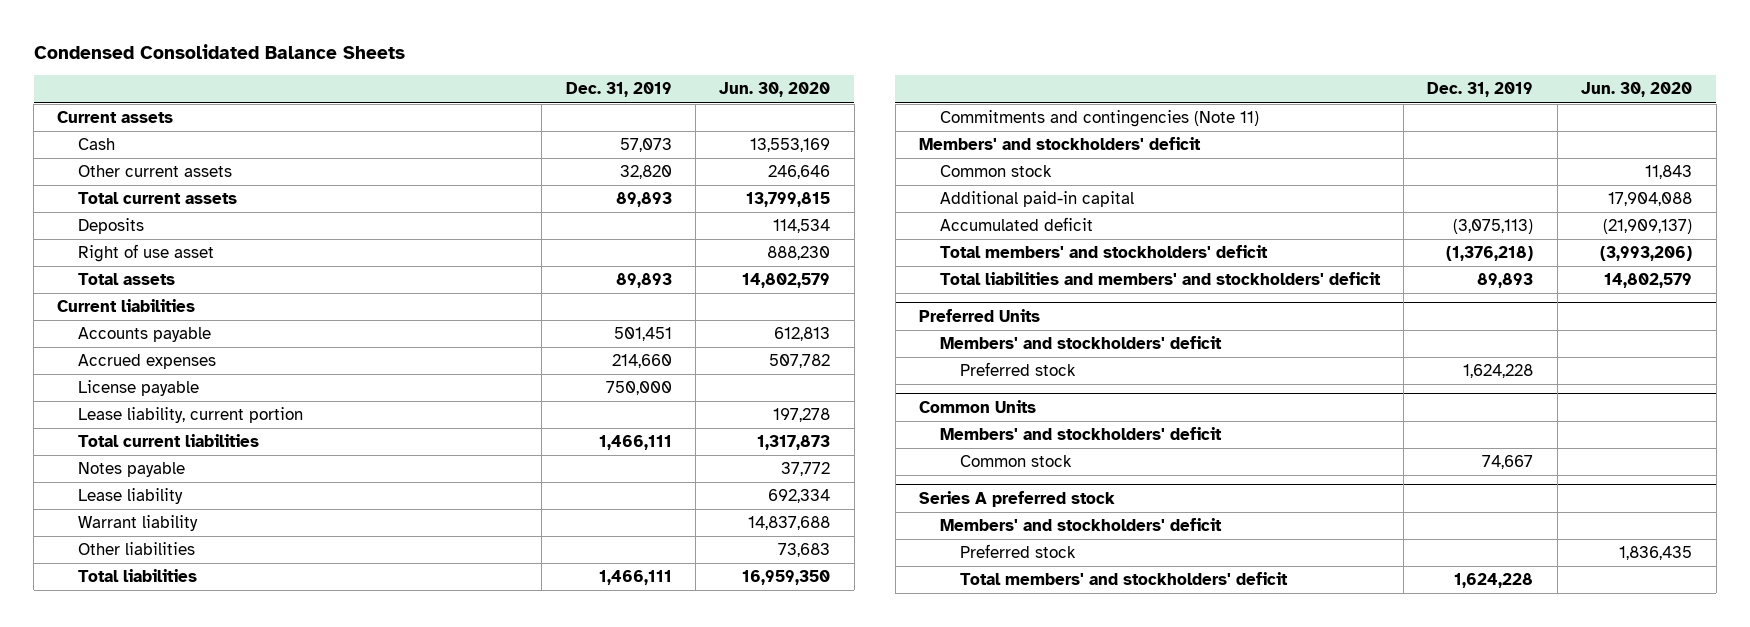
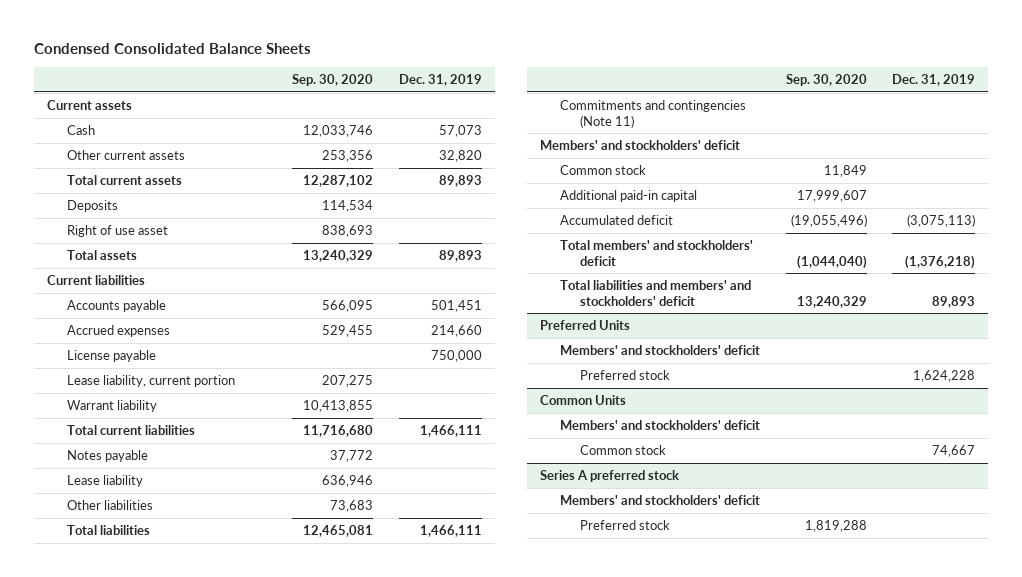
- | Dec. 31, 2019 | Jun. 30, 2020
+ | Sep. 30, 2020 | Dec. 31, 2019
moved up: Warrant liability | 10,413,855 |
@ Series A preferred stock
- Total members' and stockholders' deficit | 1,624,228 |

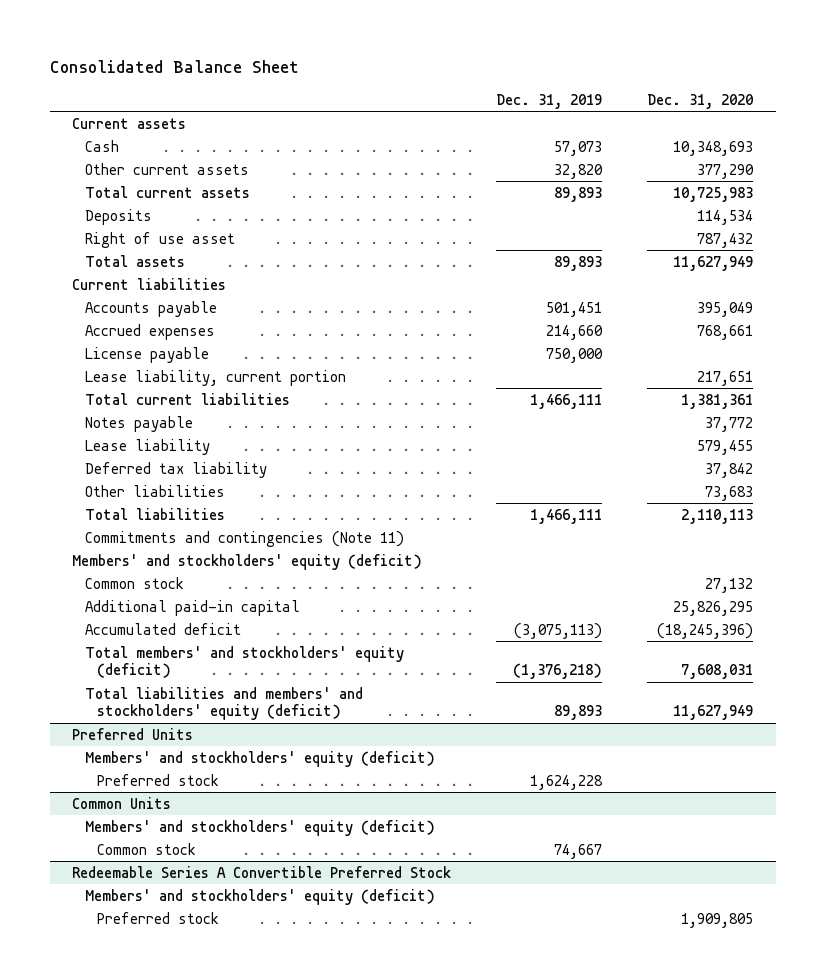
- Condensed Consolidated Balance Sheets
+ Consolidated Balance Sheet
- | Sep. 30, 2020 | Dec. 31, 2019
+ | Dec. 31, 2019 | Dec. 31, 2020
- Warrant liability | 10,413,855 |
+ Deferred tax liability | | 37,842
- Members' and stockholders' deficit
+ Members' and stockholders' equity (deficit)
- Total members' and stockholders' deficit | (1,044,040) | (1,376,218)
- Total liabilities and members' and stockholders' deficit | 13,240,329 | 89,893
+ Total members' and stockholders' equity (deficit) | (1,376,218) | 7,608,031
+ Total liabilities and members' and stockholders' equity (deficit) | 89,893 | 11,627,949
@ Preferred Units
- Members' and stockholders' deficit
+ Members' and stockholders' equity (deficit)
@ Common Units
- Members' and stockholders' deficit
+ Members' and stockholders' equity (deficit)
- Series A preferred stock
- Members' and stockholders' deficit
- Preferred stock | 1,819,288 |
+ Redeemable Series A Convertible Preferred Stock
+ Members' and stockholders' equity (deficit)
+ Preferred stock | | 1,909,805

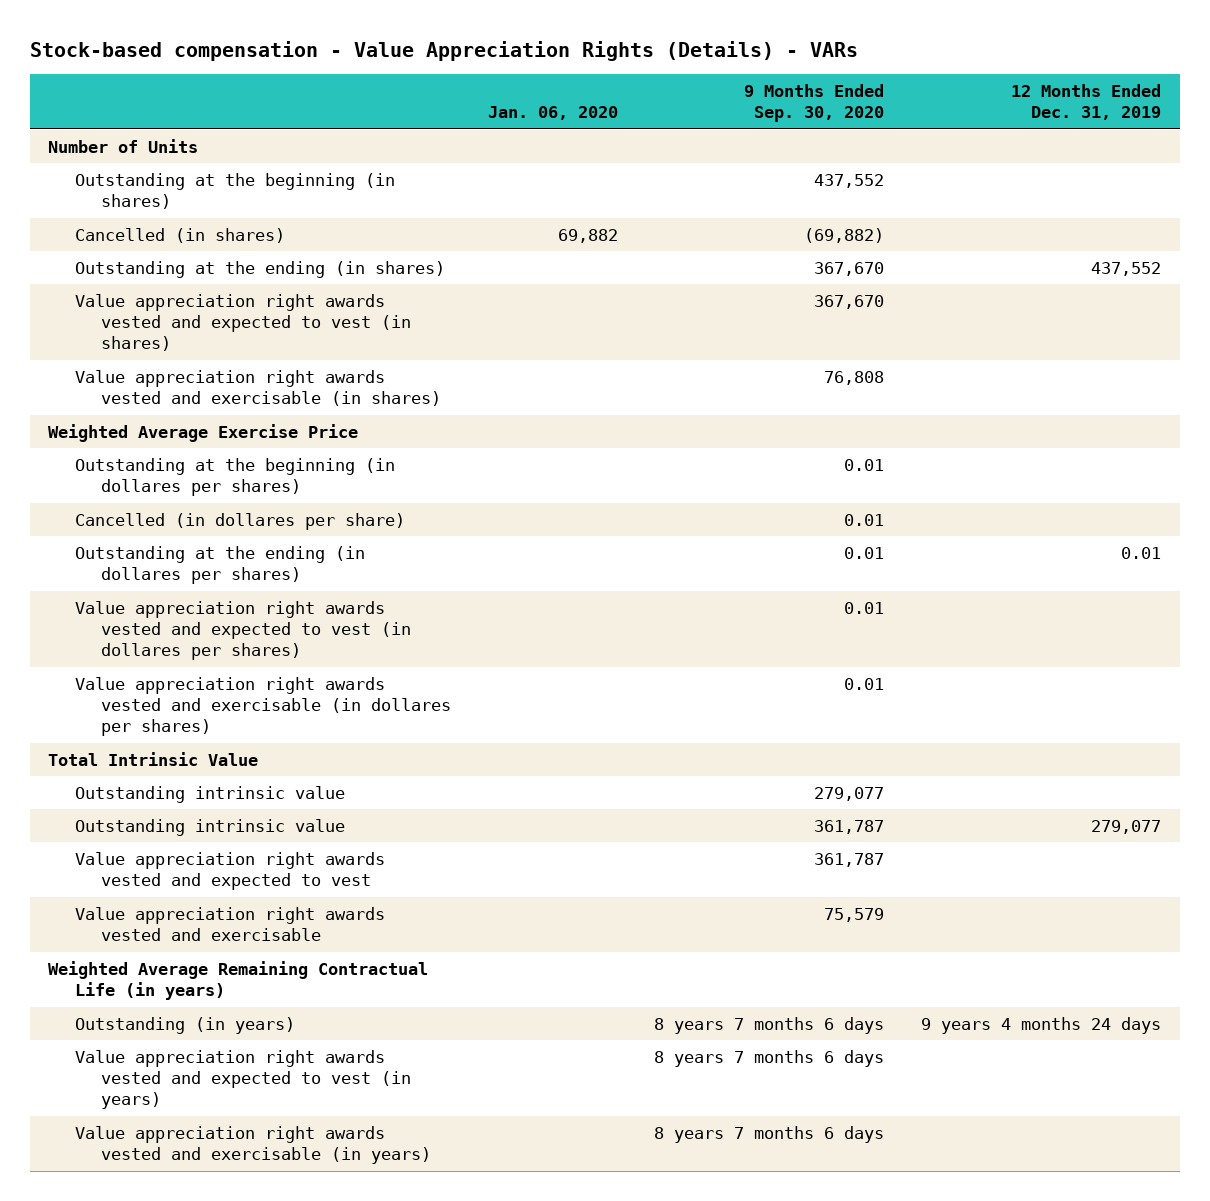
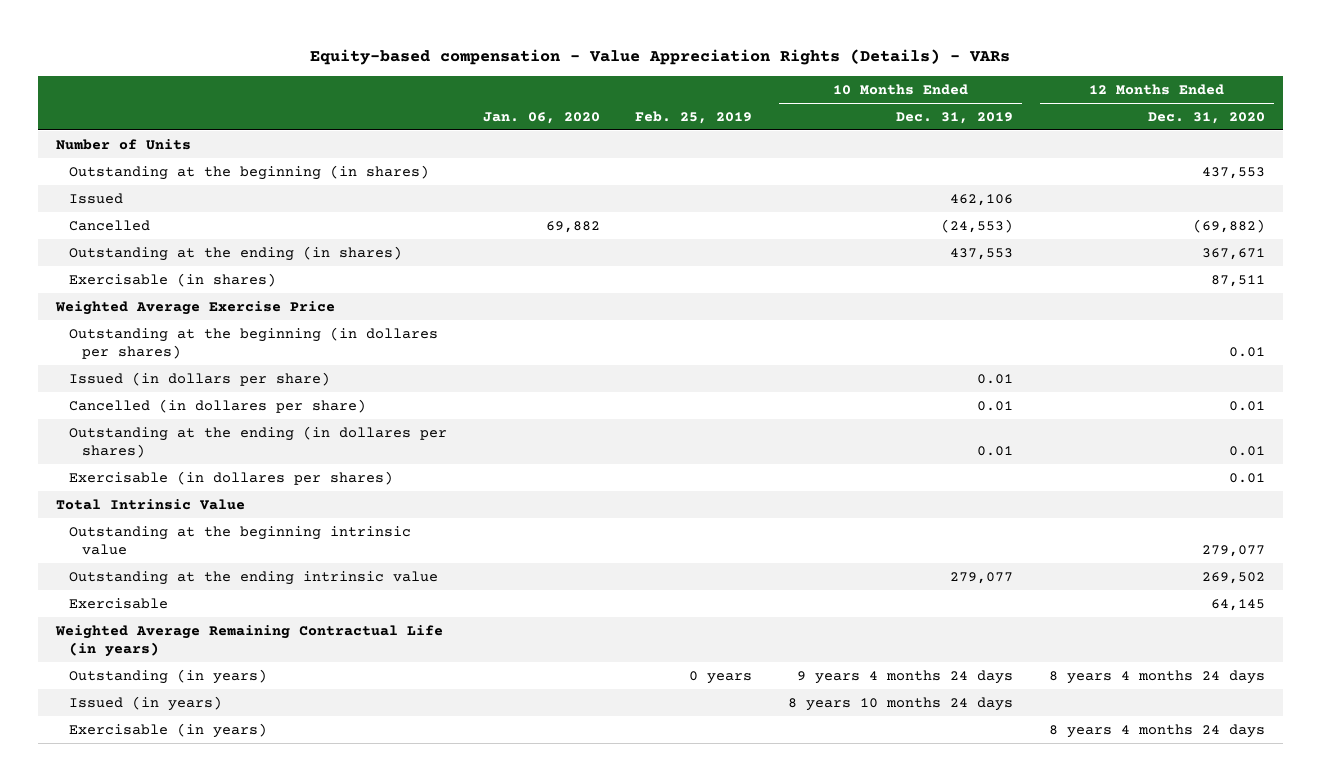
- Stock-based compensation - Value Appreciation Rights (Details) - VARs
+ Equity-based compensation - Value Appreciation Rights (Details) - VARs
- | Jan. 06, 2020 | 9 Months Ended Sep. 30, 2020 | 12 Months Ended Dec. 31, 2019
+ | Jan. 06, 2020 | Feb. 25, 2019 | 10 Months Ended Dec. 31, 2019 | 12 Months Ended Dec. 31, 2020
- Cancelled (in shares) | 69,882 | (69,882) |
+ Issued | | | 462,106 |
+ Cancelled | 69,882 | | (24,553) | (69,882)
- Value appreciation right awards vested and expected to vest (in shares) | | 367,670 |
- Value appreciation right awards vested and exercisable (in shares) | | 76,808 |
+ Exercisable (in shares) | | | | 87,511
+ Issued (in dollars per share) | | | 0.01 |
- Value appreciation right awards vested and expected to vest (in dollares per shares) | | 0.01 |
- Value appreciation right awards vested and exercisable (in dollares per shares) | | 0.01 |
+ Exercisable (in dollares per shares) | | | | 0.01
- Outstanding intrinsic value | | 279,077 |
- Outstanding intrinsic value | | 361,787 | 279,077
- Value appreciation right awards vested and expected to vest | | 361,787 |
- Value appreciation right awards vested and exercisable | | 75,579 |
+ Outstanding at the beginning intrinsic value | | | | 279,077
+ Outstanding at the ending intrinsic value | | | 279,077 | 269,502
+ Exercisable | | | | 64,145
- Value appreciation right awards vested and expected to vest (in years) | | 8 years 7 months 6 days |
- Value appreciation right awards vested and exercisable (in years) | | 8 years 7 months 6 days |
+ Issued (in years) | | | 8 years 10 months 24 days |
+ Exercisable (in years) | | | | 8 years 4 months 24 days

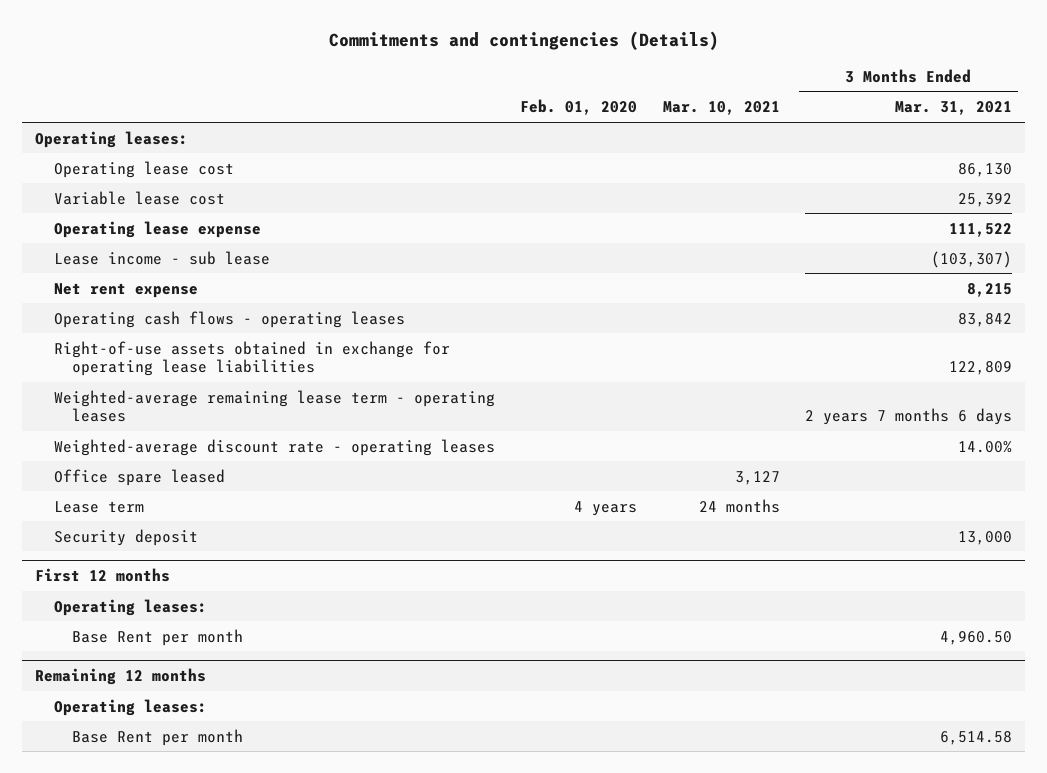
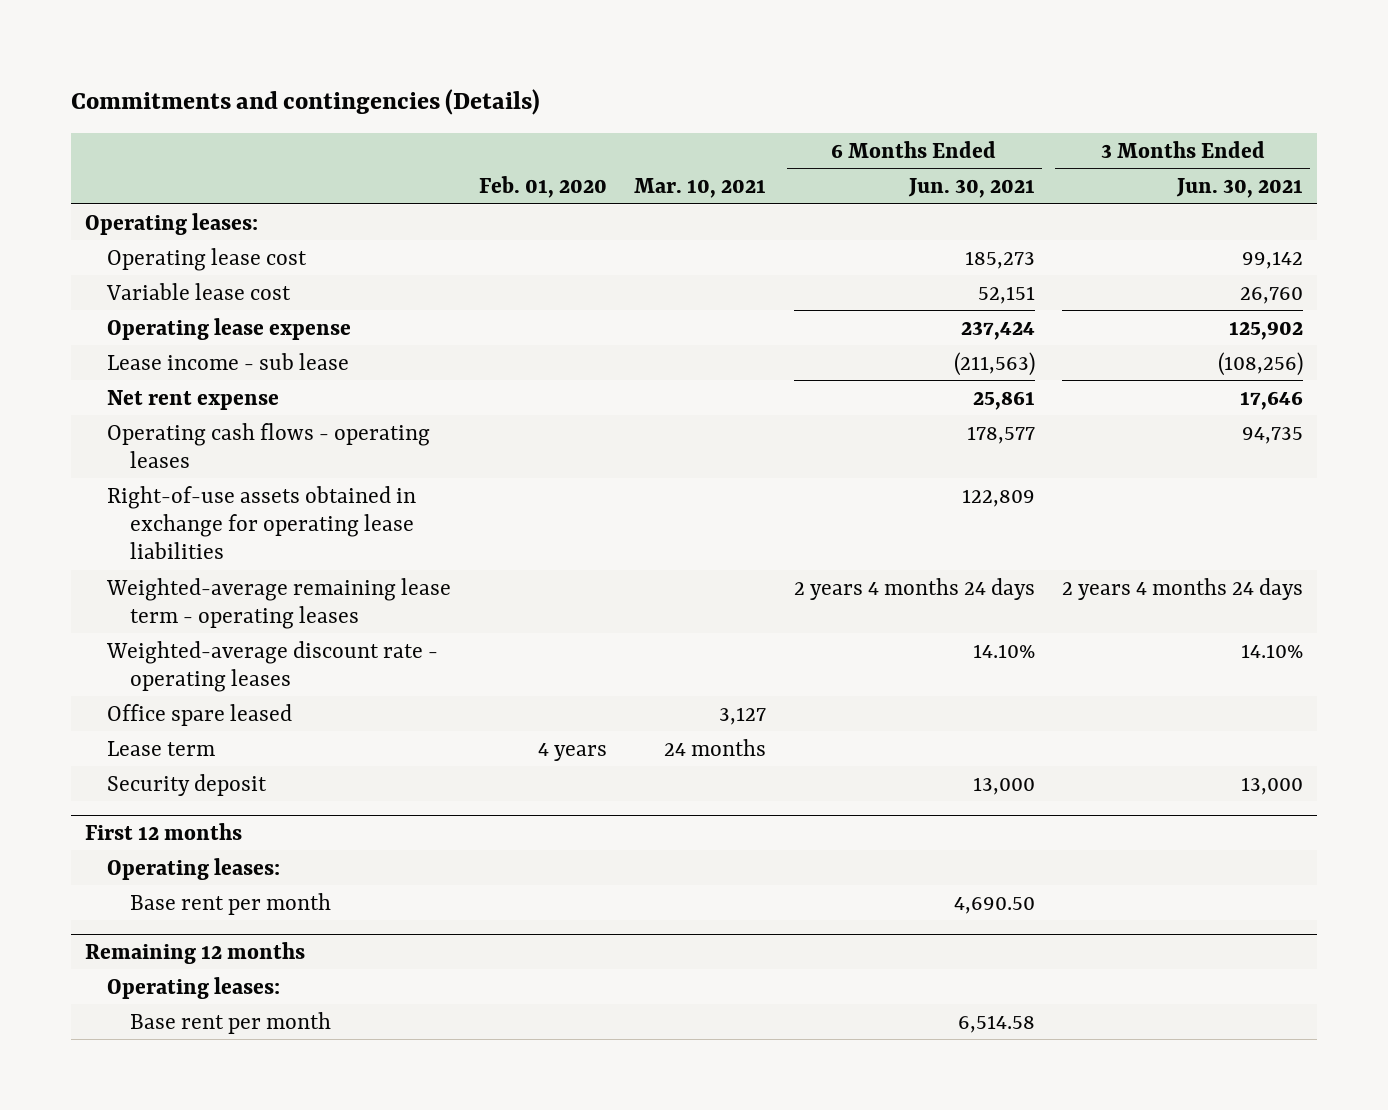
- | Feb. 01, 2020 | Mar. 10, 2021 | 3 Months Ended Mar. 31, 2021
+ | Feb. 01, 2020 | Mar. 10, 2021 | 6 Months Ended Jun. 30, 2021 | 3 Months Ended Jun. 30, 2021
@ First 12 months
- Base Rent per month | | | 4,960.50
+ Base rent per month | | | 4,690.50 |
@ Remaining 12 months
- Base Rent per month | | | 6,514.58
+ Base rent per month | | | 6,514.58 |

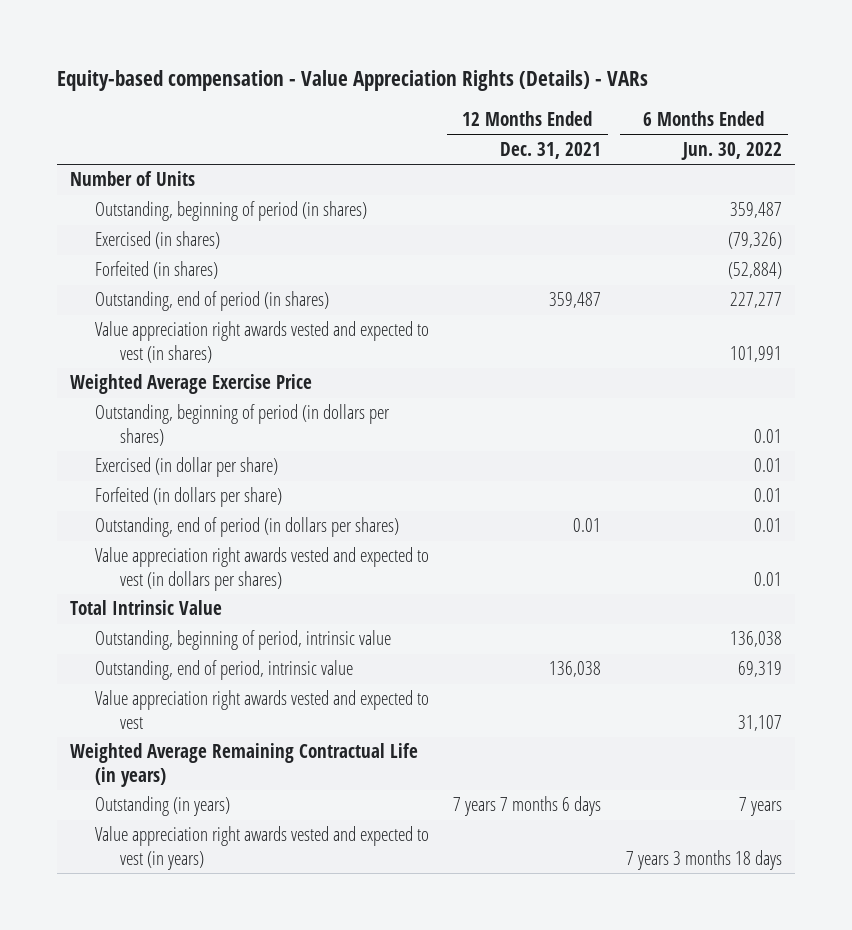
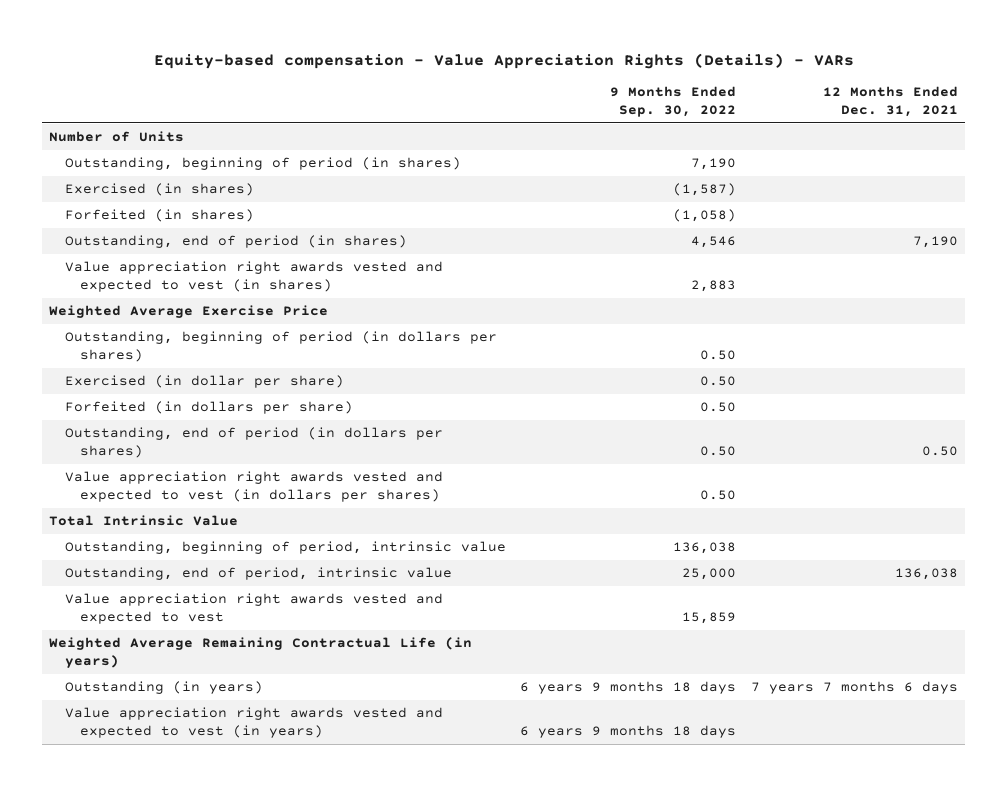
- | 12 Months Ended Dec. 31, 2021 | 6 Months Ended Jun. 30, 2022
+ | 9 Months Ended Sep. 30, 2022 | 12 Months Ended Dec. 31, 2021
- Outstanding, end of period (in shares) | 359,487 | 227,277
+ Outstanding, end of period (in shares) | 4,546 | 7,190
- Outstanding, end of period (in dollars per shares) | 0.01 | 0.01
+ Outstanding, end of period (in dollars per shares) | 0.50 | 0.50

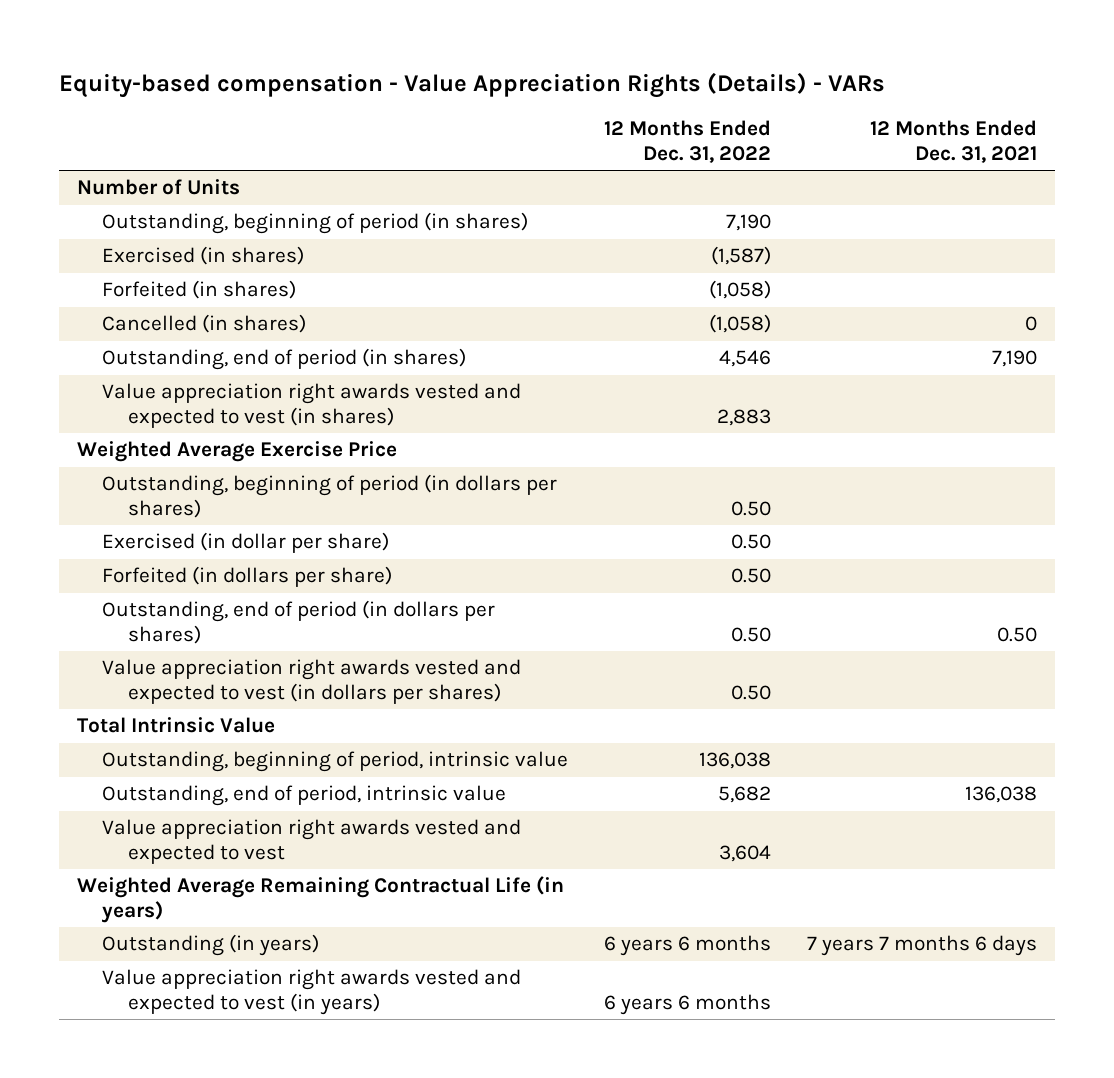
- | 9 Months Ended Sep. 30, 2022 | 12 Months Ended Dec. 31, 2021
+ | 12 Months Ended Dec. 31, 2022 | 12 Months Ended Dec. 31, 2021
+ Cancelled (in shares) | (1,058) | 0

